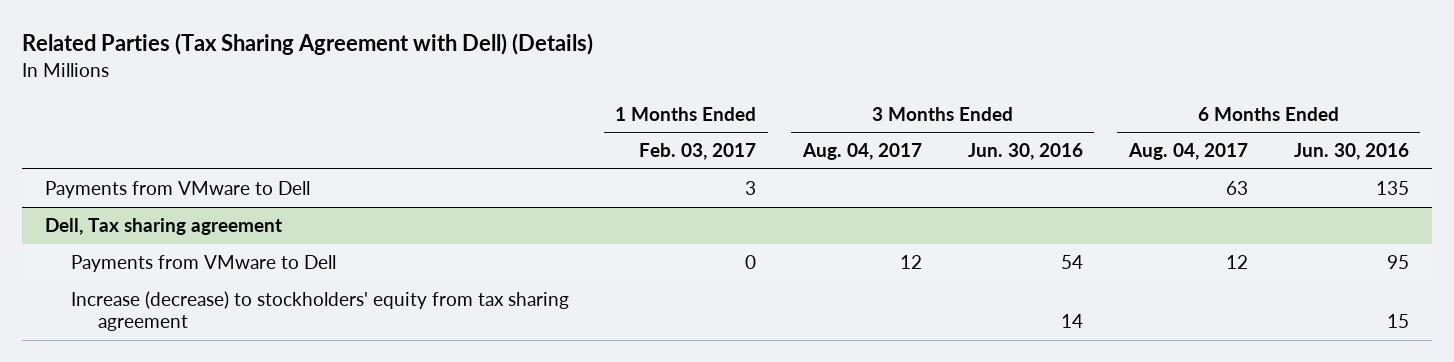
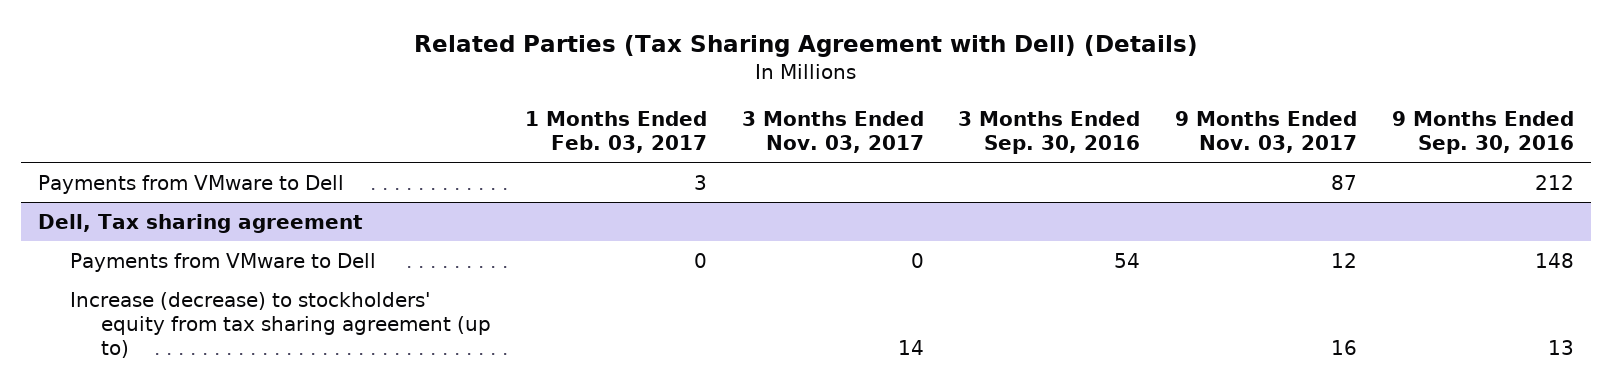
- | 1 Months Ended Feb. 03, 2017 | 3 Months Ended Aug. 04, 2017 | 3 Months Ended Jun. 30, 2016 | 6 Months Ended Aug. 04, 2017 | 6 Months Ended Jun. 30, 2016
+ | 1 Months Ended Feb. 03, 2017 | 3 Months Ended Nov. 03, 2017 | 3 Months Ended Sep. 30, 2016 | 9 Months Ended Nov. 03, 2017 | 9 Months Ended Sep. 30, 2016
@ Dell, Tax sharing agreement
- Increase (decrease) to stockholders' equity from tax sharing agreement | | | 14 | | 15
+ Increase (decrease) to stockholders' equity from tax sharing agreement (up to) | | 14 | | 16 | 13

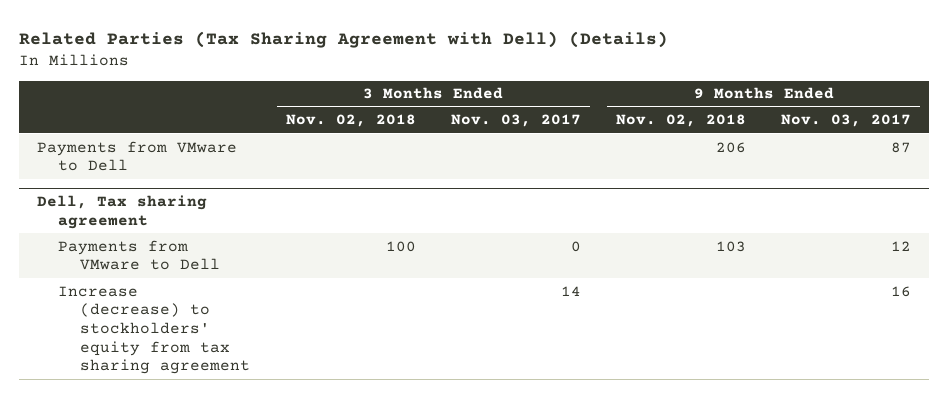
- | 1 Months Ended Feb. 03, 2017 | 3 Months Ended Nov. 03, 2017 | 3 Months Ended Sep. 30, 2016 | 9 Months Ended Nov. 03, 2017 | 9 Months Ended Sep. 30, 2016
+ | 3 Months Ended Nov. 02, 2018 | 3 Months Ended Nov. 03, 2017 | 9 Months Ended Nov. 02, 2018 | 9 Months Ended Nov. 03, 2017
@ Dell, Tax sharing agreement
- Increase (decrease) to stockholders' equity from tax sharing agreement (up to) | | 14 | | 16 | 13
+ Increase (decrease) to stockholders' equity from tax sharing agreement | | 14 | | 16

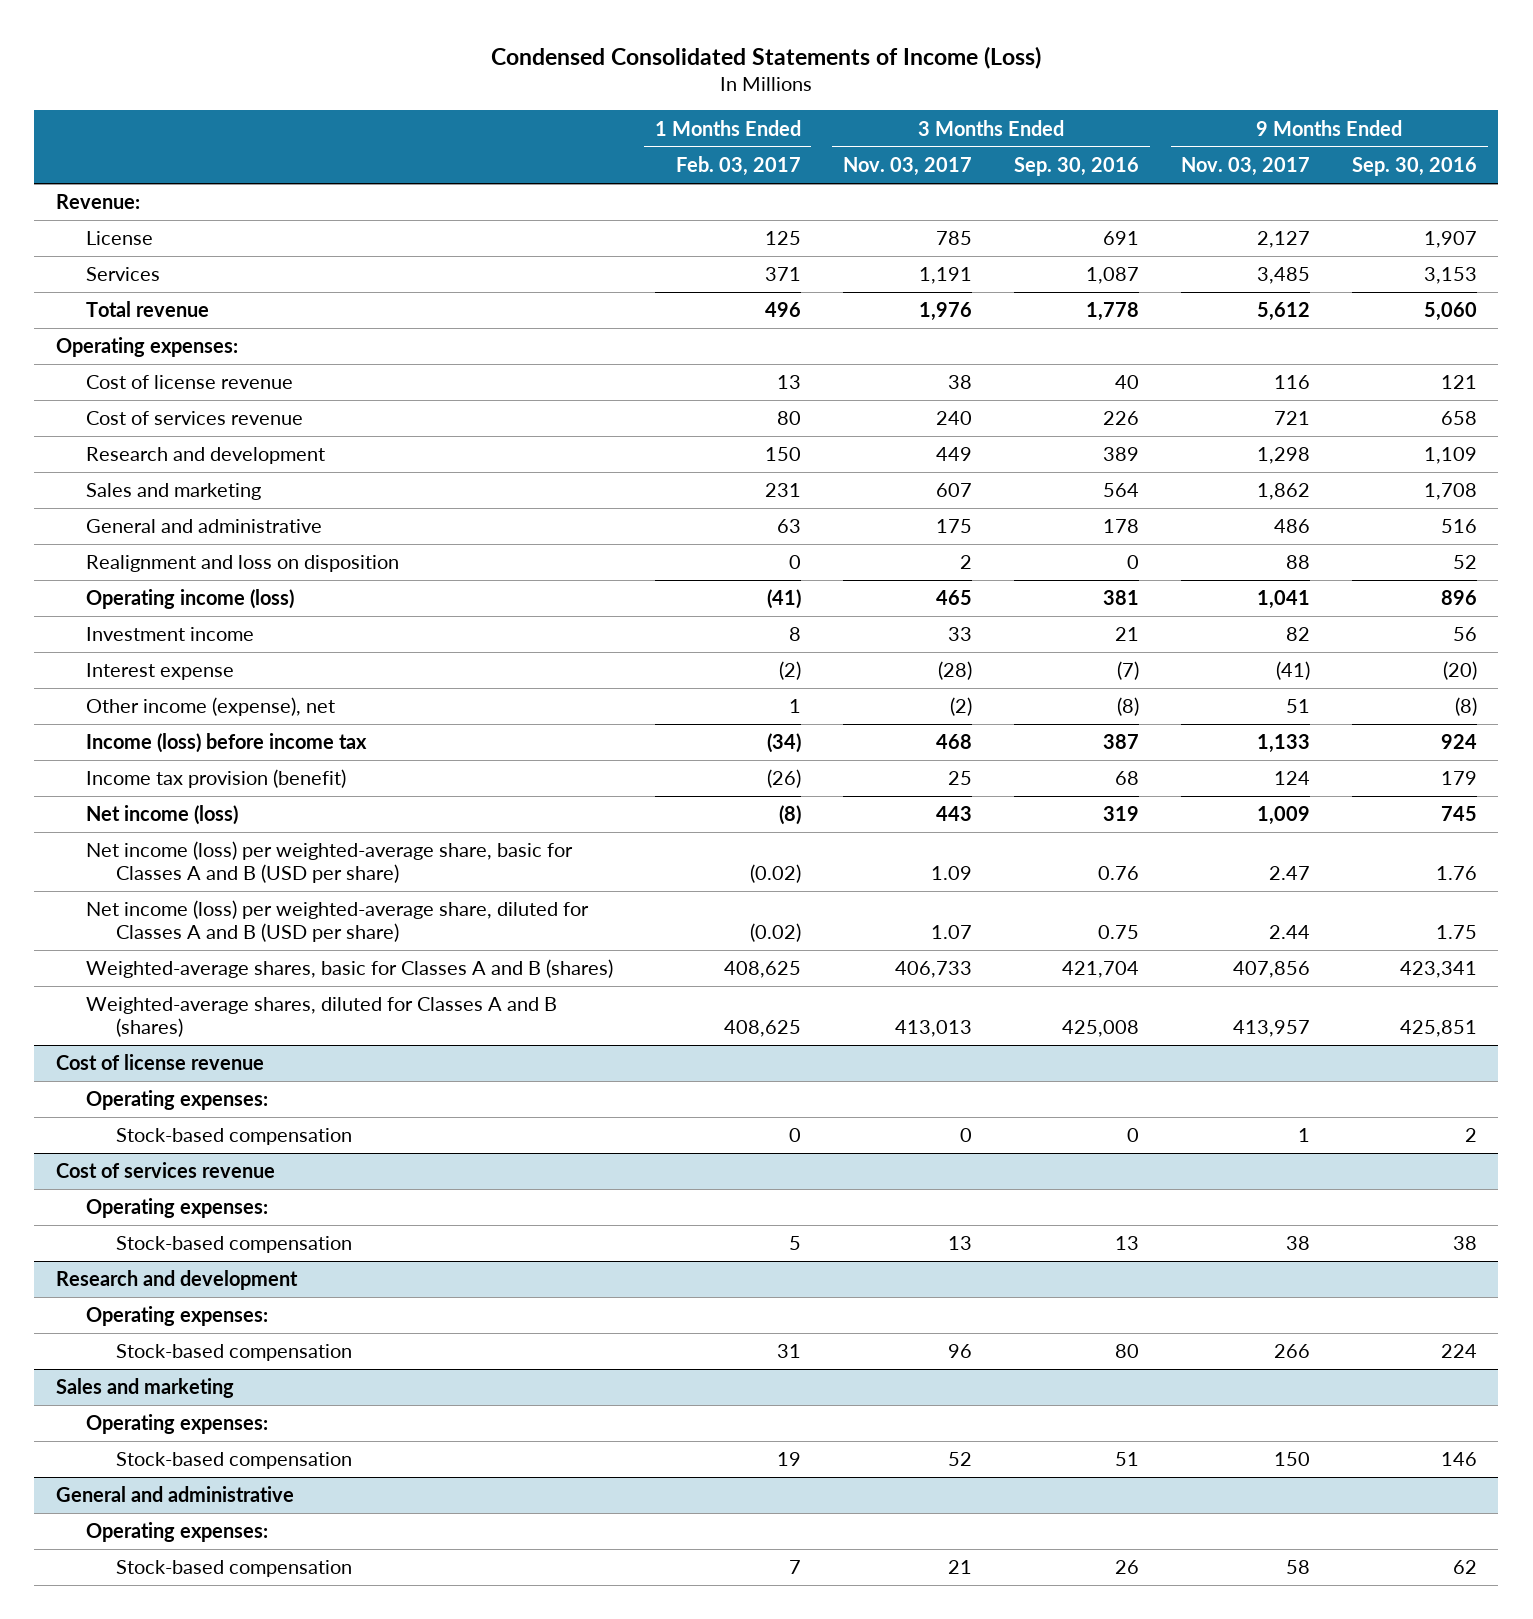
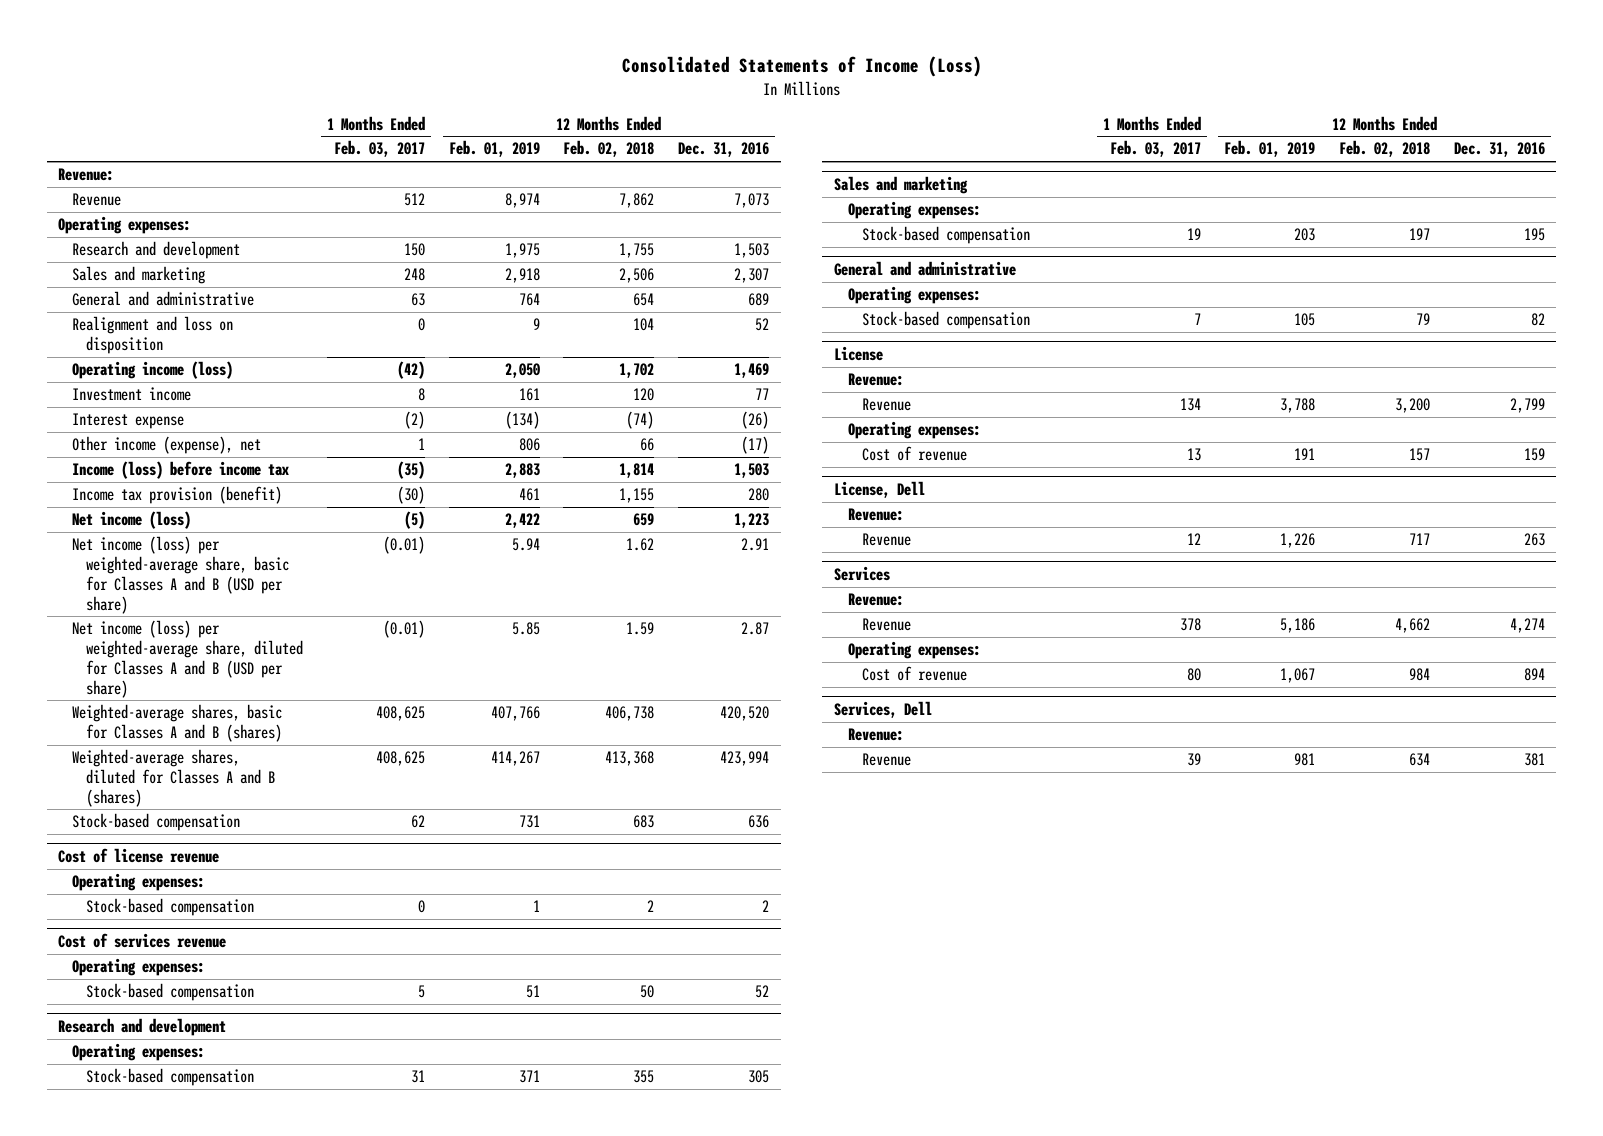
- Condensed Consolidated Statements of Income (Loss)
+ Consolidated Statements of Income (Loss)
- | 1 Months Ended Feb. 03, 2017 | 3 Months Ended Nov. 03, 2017 | 3 Months Ended Sep. 30, 2016 | 9 Months Ended Nov. 03, 2017 | 9 Months Ended Sep. 30, 2016
+ | 1 Months Ended Feb. 03, 2017 | 12 Months Ended Feb. 01, 2019 | 12 Months Ended Feb. 02, 2018 | 12 Months Ended Dec. 31, 2016
- License | 125 | 785 | 691 | 2,127 | 1,907
- Services | 371 | 1,191 | 1,087 | 3,485 | 3,153
- Total revenue | 496 | 1,976 | 1,778 | 5,612 | 5,060
+ Revenue | 512 | 8,974 | 7,862 | 7,073
- Cost of license revenue | 13 | 38 | 40 | 116 | 121
- Cost of services revenue | 80 | 240 | 226 | 721 | 658
- Sales and marketing | 231 | 607 | 564 | 1,862 | 1,708
+ Sales and marketing | 248 | 2,918 | 2,506 | 2,307
- Operating income (loss) | (41) | 465 | 381 | 1,041 | 896
+ Operating income (loss) | (42) | 2,050 | 1,702 | 1,469
- Income (loss) before income tax | (34) | 468 | 387 | 1,133 | 924
- Income tax provision (benefit) | (26) | 25 | 68 | 124 | 179
- Net income (loss) | (8) | 443 | 319 | 1,009 | 745
- Net income (loss) per weighted-average share, basic for Classes A and B (USD per share) | (0.02) | 1.09 | 0.76 | 2.47 | 1.76
- Net income (loss) per weighted-average share, diluted for Classes A and B (USD per share) | (0.02) | 1.07 | 0.75 | 2.44 | 1.75
+ Income (loss) before income tax | (35) | 2,883 | 1,814 | 1,503
+ Income tax provision (benefit) | (30) | 461 | 1,155 | 280
+ Net income (loss) | (5) | 2,422 | 659 | 1,223
+ Net income (loss) per weighted-average share, basic for Classes A and B (USD per share) | (0.01) | 5.94 | 1.62 | 2.91
+ Net income (loss) per weighted-average share, diluted for Classes A and B (USD per share) | (0.01) | 5.85 | 1.59 | 2.87
+ Stock-based compensation | 62 | 731 | 683 | 636
+ License
+ Revenue:
+ Revenue | 134 | 3,788 | 3,200 | 2,799
+ Operating expenses:
+ Cost of revenue | 13 | 191 | 157 | 159
+ License, Dell
+ Revenue:
+ Revenue | 12 | 1,226 | 717 | 263
+ Services
+ Revenue:
+ Revenue | 378 | 5,186 | 4,662 | 4,274
+ Operating expenses:
+ Cost of revenue | 80 | 1,067 | 984 | 894
+ Services, Dell
+ Revenue:
+ Revenue | 39 | 981 | 634 | 381

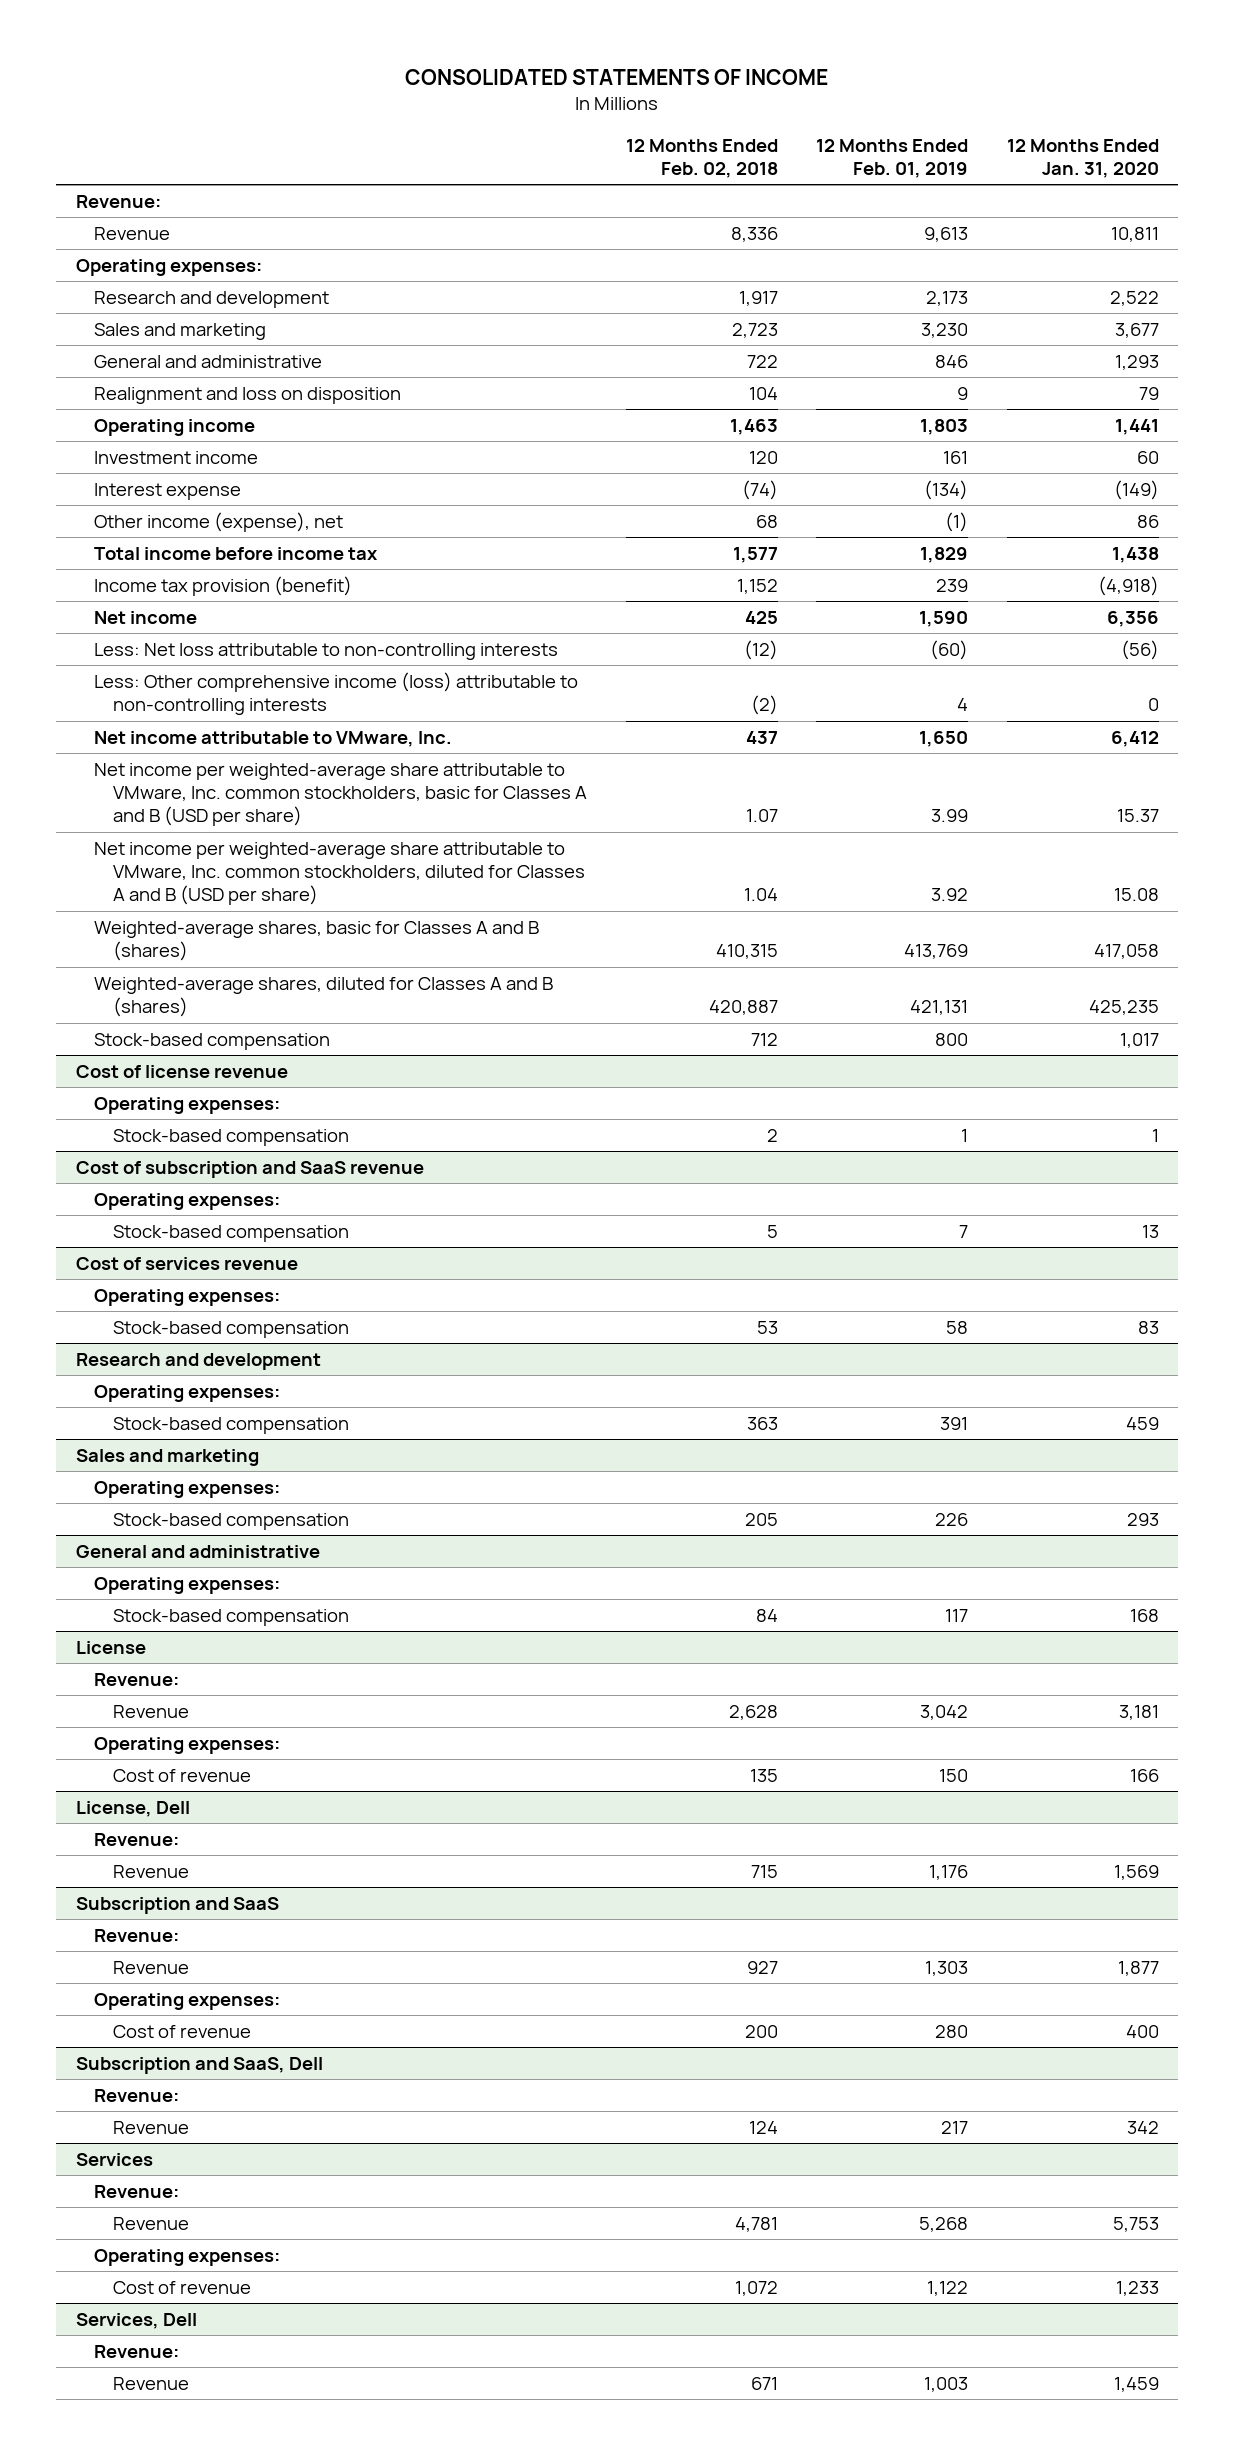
- Consolidated Statements of Income (Loss)
+ CONSOLIDATED STATEMENTS OF INCOME
- | 1 Months Ended Feb. 03, 2017 | 12 Months Ended Feb. 01, 2019 | 12 Months Ended Feb. 02, 2018 | 12 Months Ended Dec. 31, 2016
+ | 12 Months Ended Feb. 02, 2018 | 12 Months Ended Feb. 01, 2019 | 12 Months Ended Jan. 31, 2020
- Revenue | 512 | 8,974 | 7,862 | 7,073
+ Revenue | 8,336 | 9,613 | 10,811
- Research and development | 150 | 1,975 | 1,755 | 1,503
- Sales and marketing | 248 | 2,918 | 2,506 | 2,307
- General and administrative | 63 | 764 | 654 | 689
+ Research and development | 1,917 | 2,173 | 2,522
+ Sales and marketing | 2,723 | 3,230 | 3,677
+ General and administrative | 722 | 846 | 1,293
- Operating income (loss) | (42) | 2,050 | 1,702 | 1,469
+ Operating income | 1,463 | 1,803 | 1,441
- Other income (expense), net | 1 | 806 | 66 | (17)
- Income (loss) before income tax | (35) | 2,883 | 1,814 | 1,503
- Income tax provision (benefit) | (30) | 461 | 1,155 | 280
- Net income (loss) | (5) | 2,422 | 659 | 1,223
- Net income (loss) per weighted-average share, basic for Classes A and B (USD per share) | (0.01) | 5.94 | 1.62 | 2.91
- Net income (loss) per weighted-average share, diluted for Classes A and B (USD per share) | (0.01) | 5.85 | 1.59 | 2.87
- Weighted-average shares, basic for Classes A and B (shares) | 408,625 | 407,766 | 406,738 | 420,520
- Weighted-average shares, diluted for Classes A and B (shares) | 408,625 | 414,267 | 413,368 | 423,994
- Stock-based compensation | 62 | 731 | 683 | 636
+ Other income (expense), net | 68 | (1) | 86
+ Total income before income tax | 1,577 | 1,829 | 1,438
+ Income tax provision (benefit) | 1,152 | 239 | (4,918)
+ Net income | 425 | 1,590 | 6,356
+ Less: Net loss attributable to non-controlling interests | (12) | (60) | (56)
+ Less: Other comprehensive income (loss) attributable to non-controlling interests | (2) | 4 | 0
+ Net income attributable to VMware, Inc. | 437 | 1,650 | 6,412
+ Net income per weighted-average share attributable to VMware, Inc. common stockholders, basic for Classes A and B (USD per share) | 1.07 | 3.99 | 15.37
+ Net income per weighted-average share attributable to VMware, Inc. common stockholders, diluted for Classes A and B (USD per share) | 1.04 | 3.92 | 15.08
+ Weighted-average shares, basic for Classes A and B (shares) | 410,315 | 413,769 | 417,058
+ Weighted-average shares, diluted for Classes A and B (shares) | 420,887 | 421,131 | 425,235
+ Stock-based compensation | 712 | 800 | 1,017
+ Cost of subscription and SaaS revenue
+ Operating expenses:
+ Stock-based compensation | 5 | 7 | 13
@ Cost of services revenue
- Stock-based compensation | 5 | 51 | 50 | 52
+ Stock-based compensation | 53 | 58 | 83
@ Research and development
- Stock-based compensation | 31 | 371 | 355 | 305
+ Stock-based compensation | 363 | 391 | 459
@ Sales and marketing
- Stock-based compensation | 19 | 203 | 197 | 195
+ Stock-based compensation | 205 | 226 | 293
@ General and administrative
- Stock-based compensation | 7 | 105 | 79 | 82
+ Stock-based compensation | 84 | 117 | 168
@ License
- Revenue | 134 | 3,788 | 3,200 | 2,799
+ Revenue | 2,628 | 3,042 | 3,181
- Cost of revenue | 13 | 191 | 157 | 159
+ Cost of revenue | 135 | 150 | 166
@ License, Dell
- Revenue | 12 | 1,226 | 717 | 263
+ Revenue | 715 | 1,176 | 1,569
+ Subscription and SaaS
+ Revenue:
+ Revenue | 927 | 1,303 | 1,877
+ Operating expenses:
+ Cost of revenue | 200 | 280 | 400
+ Subscription and SaaS, Dell
+ Revenue:
+ Revenue | 124 | 217 | 342
@ Services
- Revenue | 378 | 5,186 | 4,662 | 4,274
+ Revenue | 4,781 | 5,268 | 5,753
- Cost of revenue | 80 | 1,067 | 984 | 894
+ Cost of revenue | 1,072 | 1,122 | 1,233
@ Services, Dell
- Revenue | 39 | 981 | 634 | 381
+ Revenue | 671 | 1,003 | 1,459

